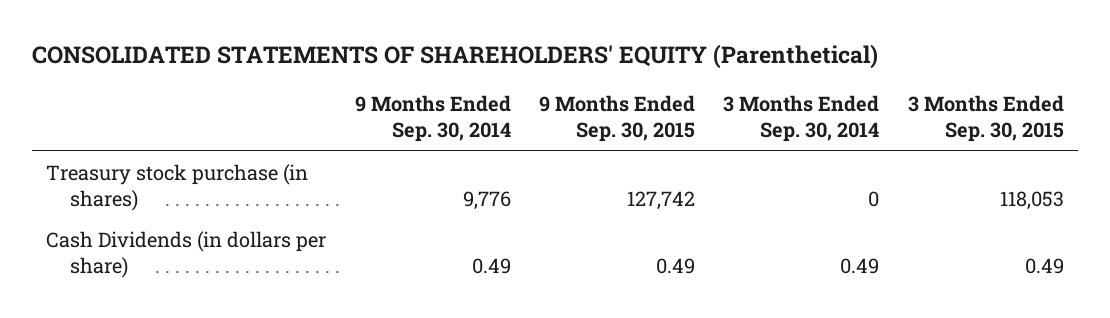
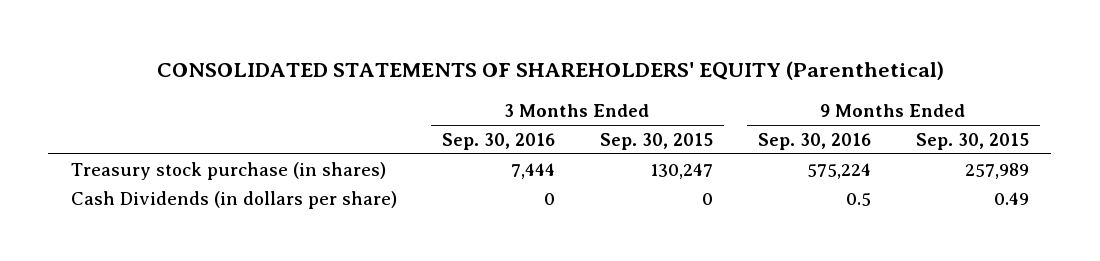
- | 9 Months Ended Sep. 30, 2014 | 9 Months Ended Sep. 30, 2015 | 3 Months Ended Sep. 30, 2014 | 3 Months Ended Sep. 30, 2015
+ | 3 Months Ended Sep. 30, 2016 | 3 Months Ended Sep. 30, 2015 | 9 Months Ended Sep. 30, 2016 | 9 Months Ended Sep. 30, 2015
- Treasury stock purchase (in shares) | 9,776 | 127,742 | 0 | 118,053
- Cash Dividends (in dollars per share) | 0.49 | 0.49 | 0.49 | 0.49
+ Treasury stock purchase (in shares) | 7,444 | 130,247 | 575,224 | 257,989
+ Cash Dividends (in dollars per share) | 0 | 0 | 0.5 | 0.49

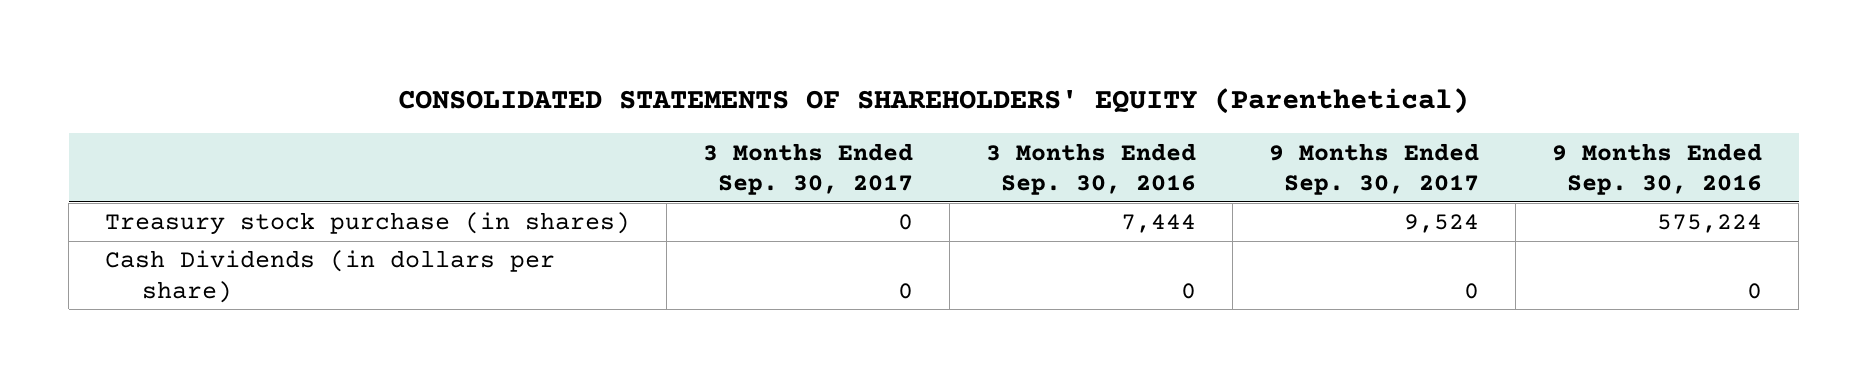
- | 3 Months Ended Sep. 30, 2016 | 3 Months Ended Sep. 30, 2015 | 9 Months Ended Sep. 30, 2016 | 9 Months Ended Sep. 30, 2015
+ | 3 Months Ended Sep. 30, 2017 | 3 Months Ended Sep. 30, 2016 | 9 Months Ended Sep. 30, 2017 | 9 Months Ended Sep. 30, 2016
- Cash Dividends (in dollars per share) | 0 | 0 | 0.5 | 0.49
+ Cash Dividends (in dollars per share) | 0 | 0 | 0 | 0

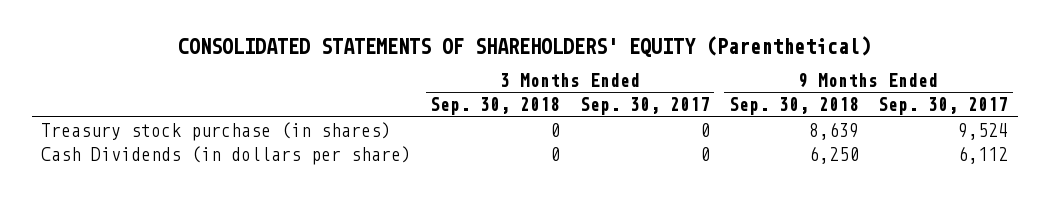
- | 3 Months Ended Sep. 30, 2017 | 3 Months Ended Sep. 30, 2016 | 9 Months Ended Sep. 30, 2017 | 9 Months Ended Sep. 30, 2016
+ | 3 Months Ended Sep. 30, 2018 | 3 Months Ended Sep. 30, 2017 | 9 Months Ended Sep. 30, 2018 | 9 Months Ended Sep. 30, 2017
- Cash Dividends (in dollars per share) | 0 | 0 | 0 | 0
+ Cash Dividends (in dollars per share) | 0 | 0 | 6,250 | 6,112

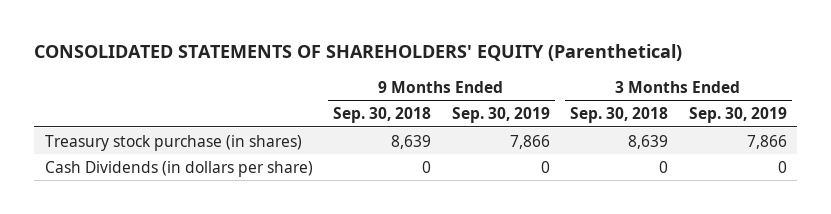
- | 3 Months Ended Sep. 30, 2018 | 3 Months Ended Sep. 30, 2017 | 9 Months Ended Sep. 30, 2018 | 9 Months Ended Sep. 30, 2017
+ | 9 Months Ended Sep. 30, 2018 | 9 Months Ended Sep. 30, 2019 | 3 Months Ended Sep. 30, 2018 | 3 Months Ended Sep. 30, 2019
- Treasury stock purchase (in shares) | 0 | 0 | 8,639 | 9,524
- Cash Dividends (in dollars per share) | 0 | 0 | 6,250 | 6,112
+ Treasury stock purchase (in shares) | 8,639 | 7,866 | 8,639 | 7,866
+ Cash Dividends (in dollars per share) | 0 | 0 | 0 | 0

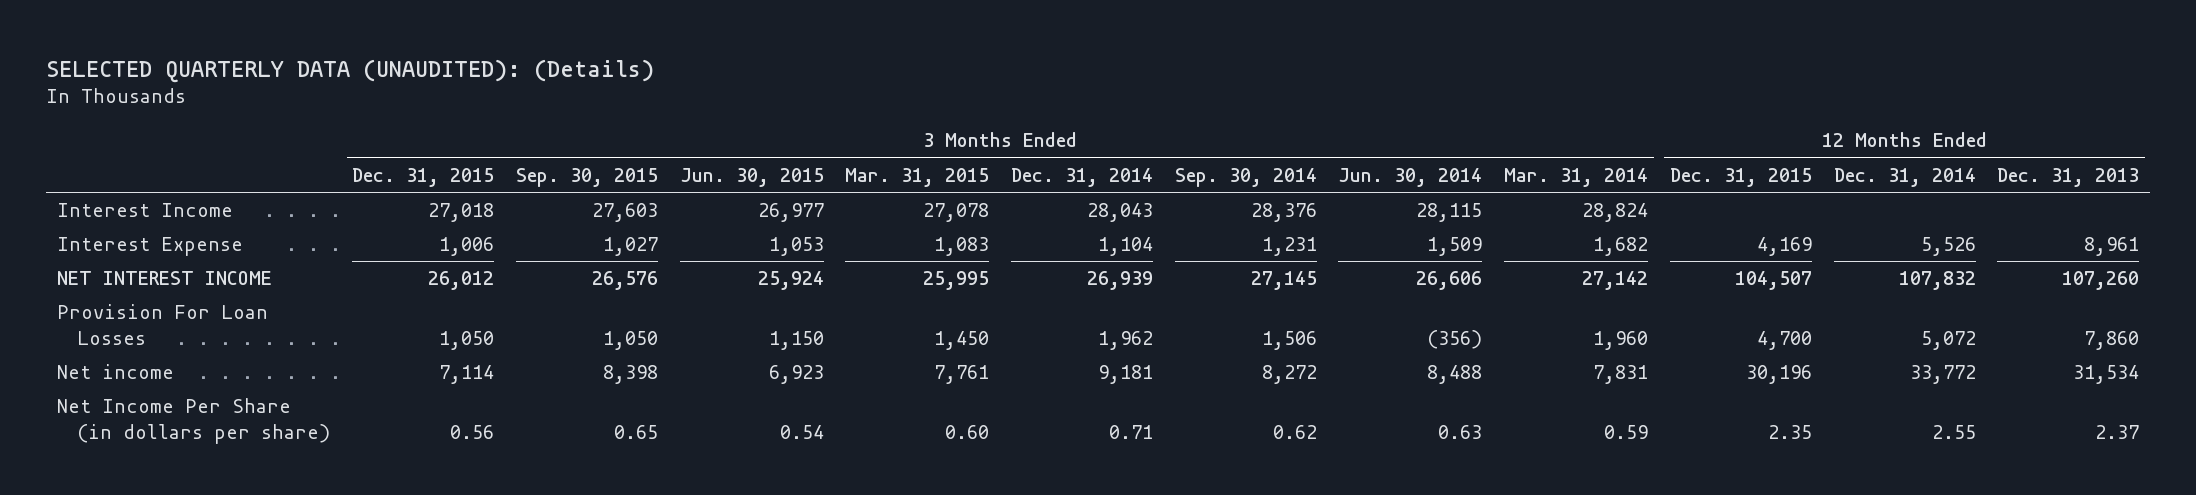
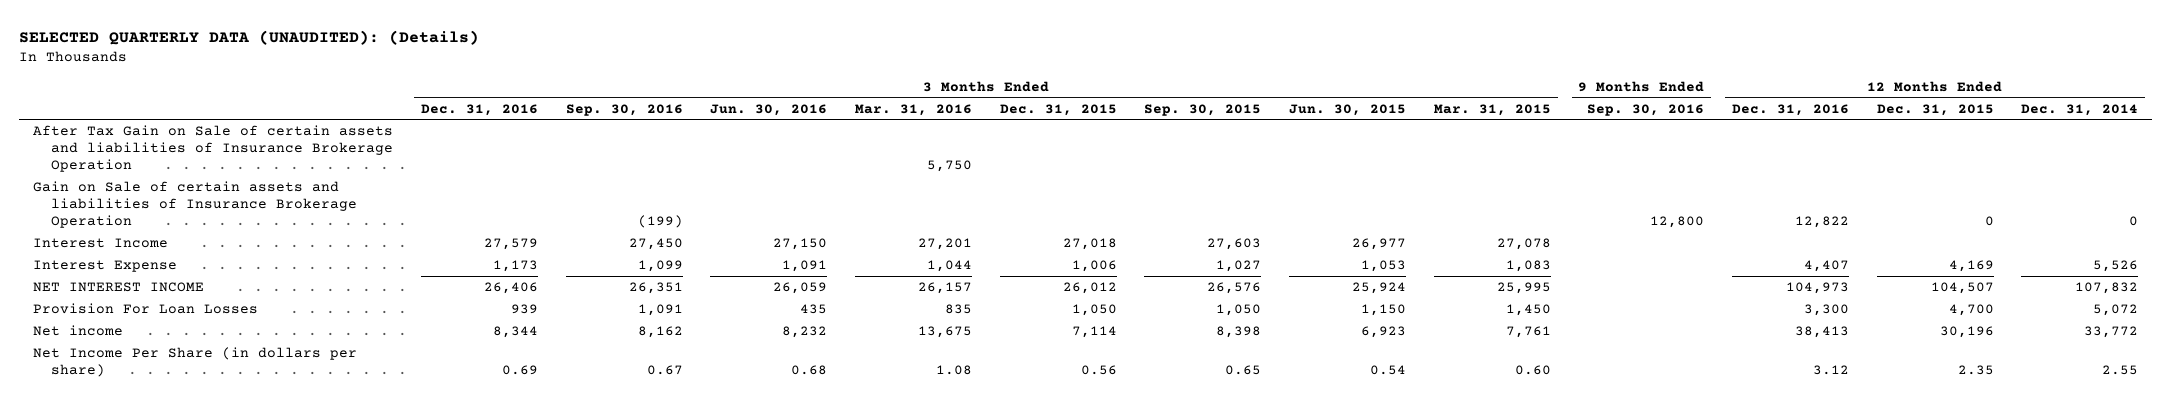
- | 3 Months Ended Dec. 31, 2015 | 3 Months Ended Sep. 30, 2015 | 3 Months Ended Jun. 30, 2015 | 3 Months Ended Mar. 31, 2015 | 3 Months Ended Dec. 31, 2014 | 3 Months Ended Sep. 30, 2014 | 3 Months Ended Jun. 30, 2014 | 3 Months Ended Mar. 31, 2014 | 12 Months Ended Dec. 31, 2015 | 12 Months Ended Dec. 31, 2014 | 12 Months Ended Dec. 31, 2013
+ | 3 Months Ended Dec. 31, 2016 | 3 Months Ended Sep. 30, 2016 | 3 Months Ended Jun. 30, 2016 | 3 Months Ended Mar. 31, 2016 | 3 Months Ended Dec. 31, 2015 | 3 Months Ended Sep. 30, 2015 | 3 Months Ended Jun. 30, 2015 | 3 Months Ended Mar. 31, 2015 | 9 Months Ended Sep. 30, 2016 | 12 Months Ended Dec. 31, 2016 | 12 Months Ended Dec. 31, 2015 | 12 Months Ended Dec. 31, 2014
+ After Tax Gain on Sale of certain assets and liabilities of Insurance Brokerage Operation | | | | 5,750 | | | | | | | |
+ Gain on Sale of certain assets and liabilities of Insurance Brokerage Operation | | (199) | | | | | | | 12,800 | 12,822 | 0 | 0

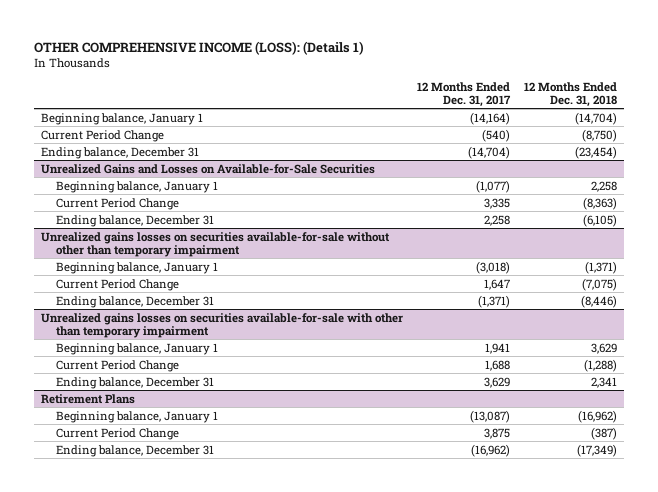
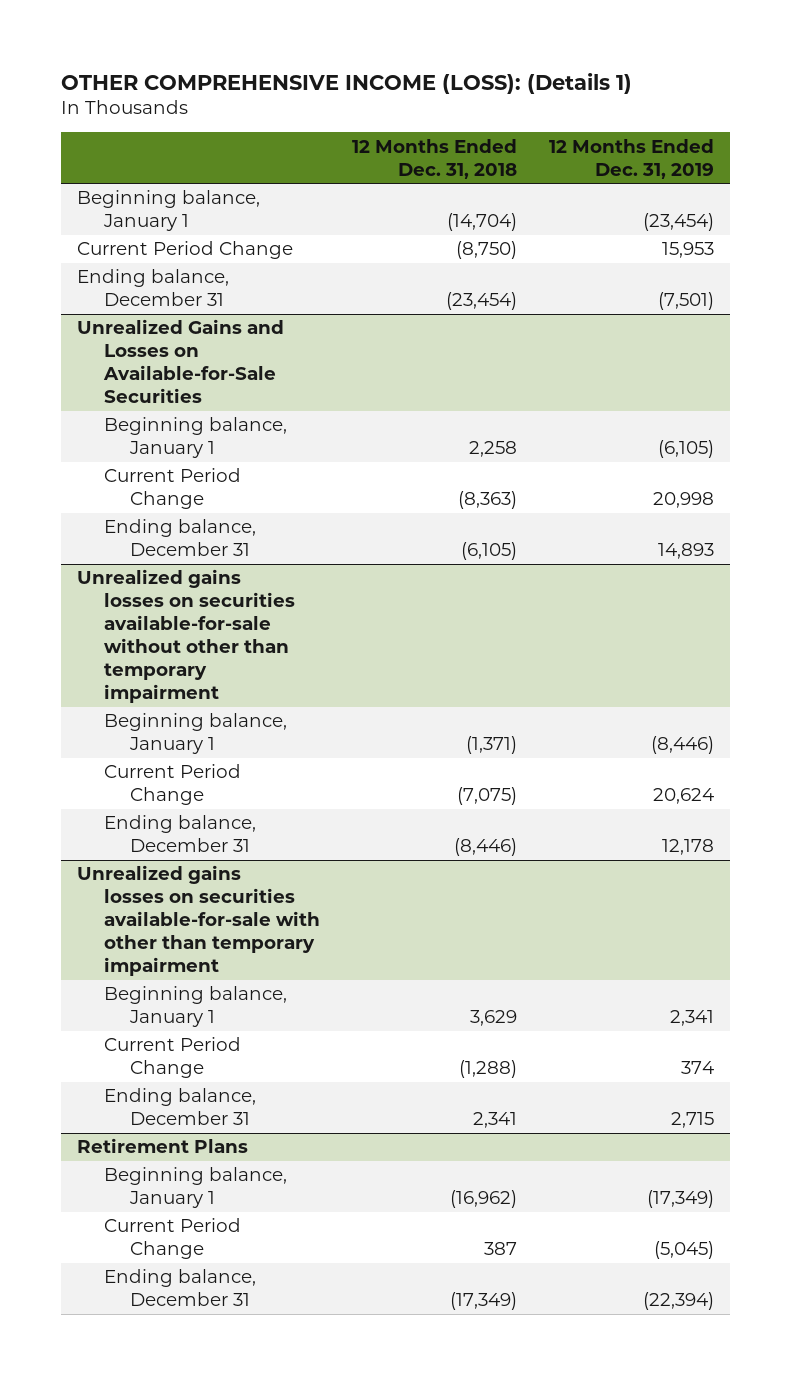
- | 12 Months Ended Dec. 31, 2017 | 12 Months Ended Dec. 31, 2018
+ | 12 Months Ended Dec. 31, 2018 | 12 Months Ended Dec. 31, 2019
@ Retirement Plans
- Current Period Change | 3,875 | (387)
+ Current Period Change | 387 | (5,045)

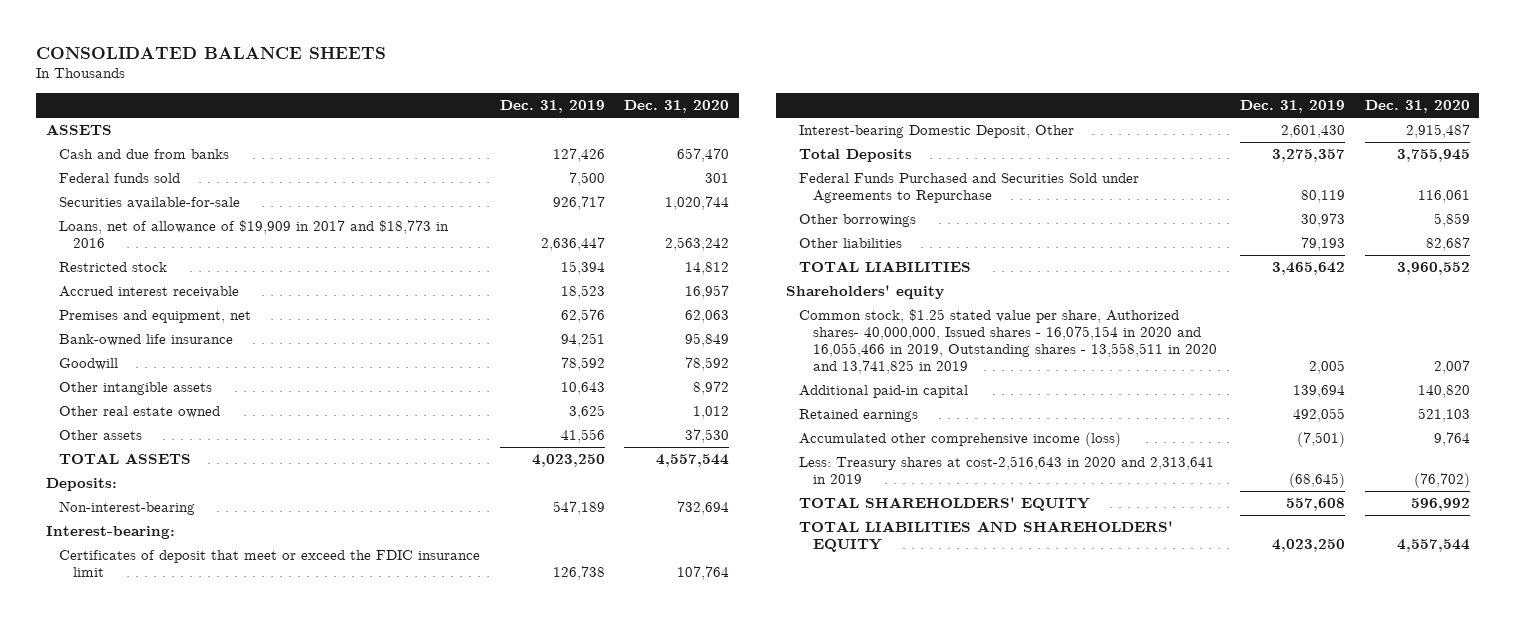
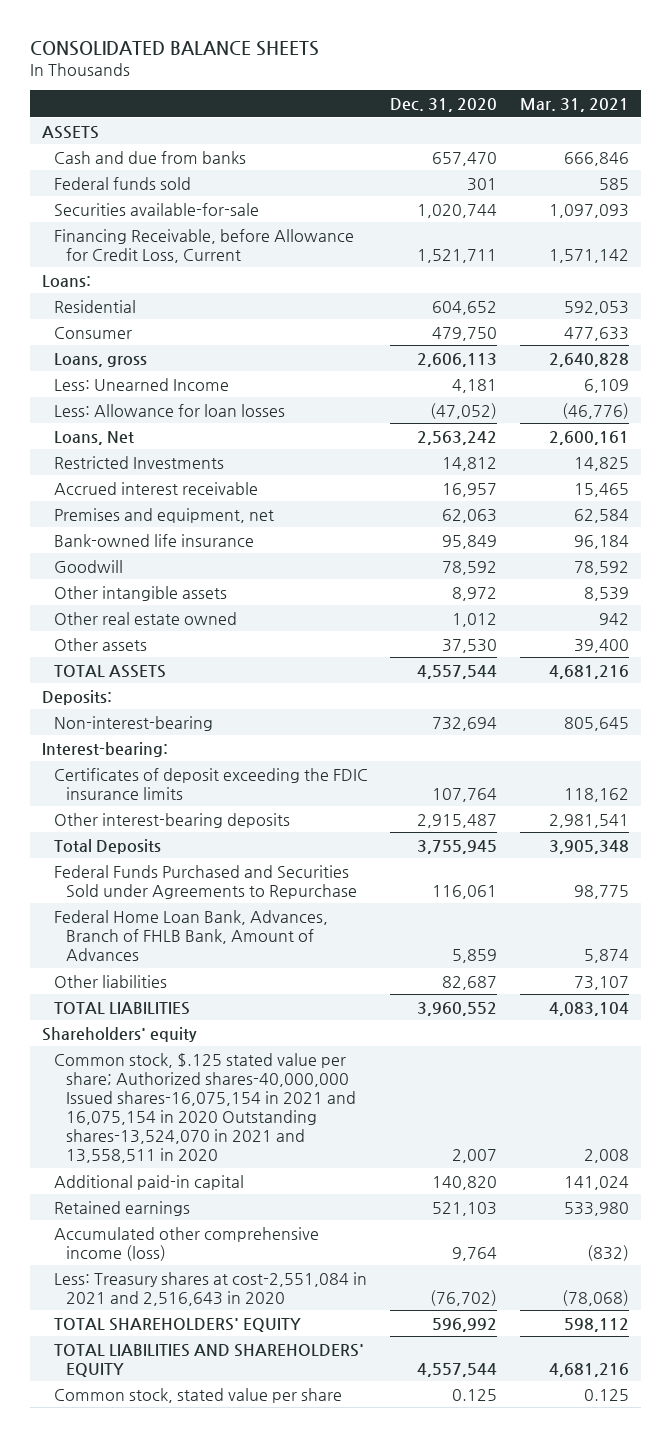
- | Dec. 31, 2019 | Dec. 31, 2020
+ | Dec. 31, 2020 | Mar. 31, 2021
- Loans, net of allowance of $19,909 in 2017 and $18,773 in 2016 | 2,636,447 | 2,563,242
- Restricted stock | 15,394 | 14,812
+ Financing Receivable, before Allowance for Credit Loss, Current | 1,521,711 | 1,571,142
+ Loans:
+ Residential | 604,652 | 592,053
+ Consumer | 479,750 | 477,633
+ Loans, gross | 2,606,113 | 2,640,828
+ Less: Unearned Income | 4,181 | 6,109
+ Less: Allowance for loan losses | (47,052) | (46,776)
+ Loans, Net | 2,563,242 | 2,600,161
+ Restricted Investments | 14,812 | 14,825
- Certificates of deposit that meet or exceed the FDIC insurance limit | 126,738 | 107,764
- Interest-bearing Domestic Deposit, Other | 2,601,430 | 2,915,487
+ Certificates of deposit exceeding the FDIC insurance limits | 107,764 | 118,162
+ Other interest-bearing deposits | 2,915,487 | 2,981,541
- Other borrowings | 30,973 | 5,859
+ Federal Home Loan Bank, Advances, Branch of FHLB Bank, Amount of Advances | 5,859 | 5,874
- Common stock, $1.25 stated value per share, Authorized shares- 40,000,000, Issued shares - 16,075,154 in 2020 and 16,055,466 in 2019, Outstanding shares - 13,558,511 in 2020 and 13,741,825 in 2019 | 2,005 | 2,007
+ Common stock, $.125 stated value per share; Authorized shares-40,000,000 Issued shares-16,075,154 in 2021 and 16,075,154 in 2020 Outstanding shares-13,524,070 in 2021 and 13,558,511 in 2020 | 2,007 | 2,008
- Less: Treasury shares at cost-2,516,643 in 2020 and 2,313,641 in 2019 | (68,645) | (76,702)
+ Less: Treasury shares at cost-2,551,084 in 2021 and 2,516,643 in 2020 | (76,702) | (78,068)
+ Common stock, stated value per share | 0.125 | 0.125

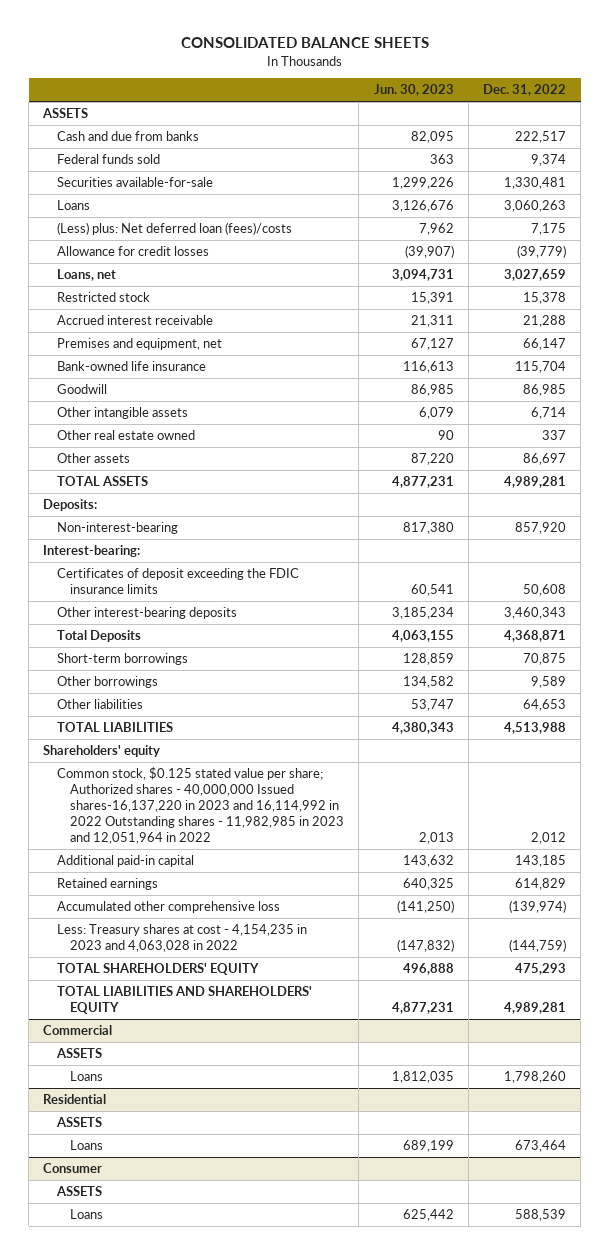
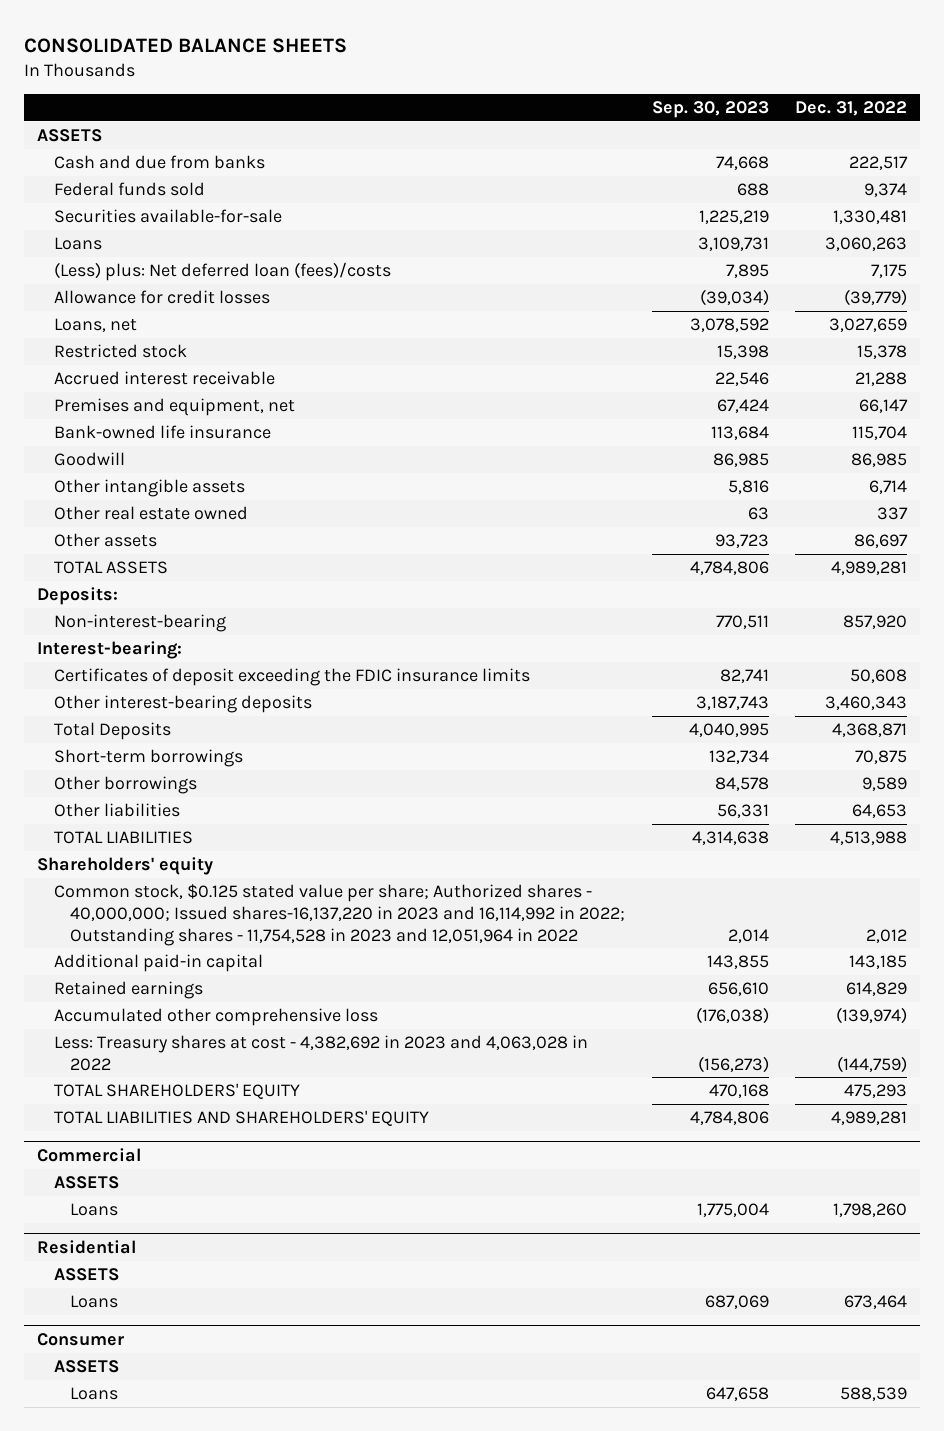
- | Jun. 30, 2023 | Dec. 31, 2022
+ | Sep. 30, 2023 | Dec. 31, 2022
- Common stock, $0.125 stated value per share; Authorized shares - 40,000,000 Issued shares-16,137,220 in 2023 and 16,114,992 in 2022 Outstanding shares - 11,982,985 in 2023 and 12,051,964 in 2022 | 2,013 | 2,012
+ Common stock, $0.125 stated value per share; Authorized shares - 40,000,000; Issued shares-16,137,220 in 2023 and 16,114,992 in 2022; Outstanding shares - 11,754,528 in 2023 and 12,051,964 in 2022 | 2,014 | 2,012
- Less: Treasury shares at cost - 4,154,235 in 2023 and 4,063,028 in 2022 | (147,832) | (144,759)
+ Less: Treasury shares at cost - 4,382,692 in 2023 and 4,063,028 in 2022 | (156,273) | (144,759)

